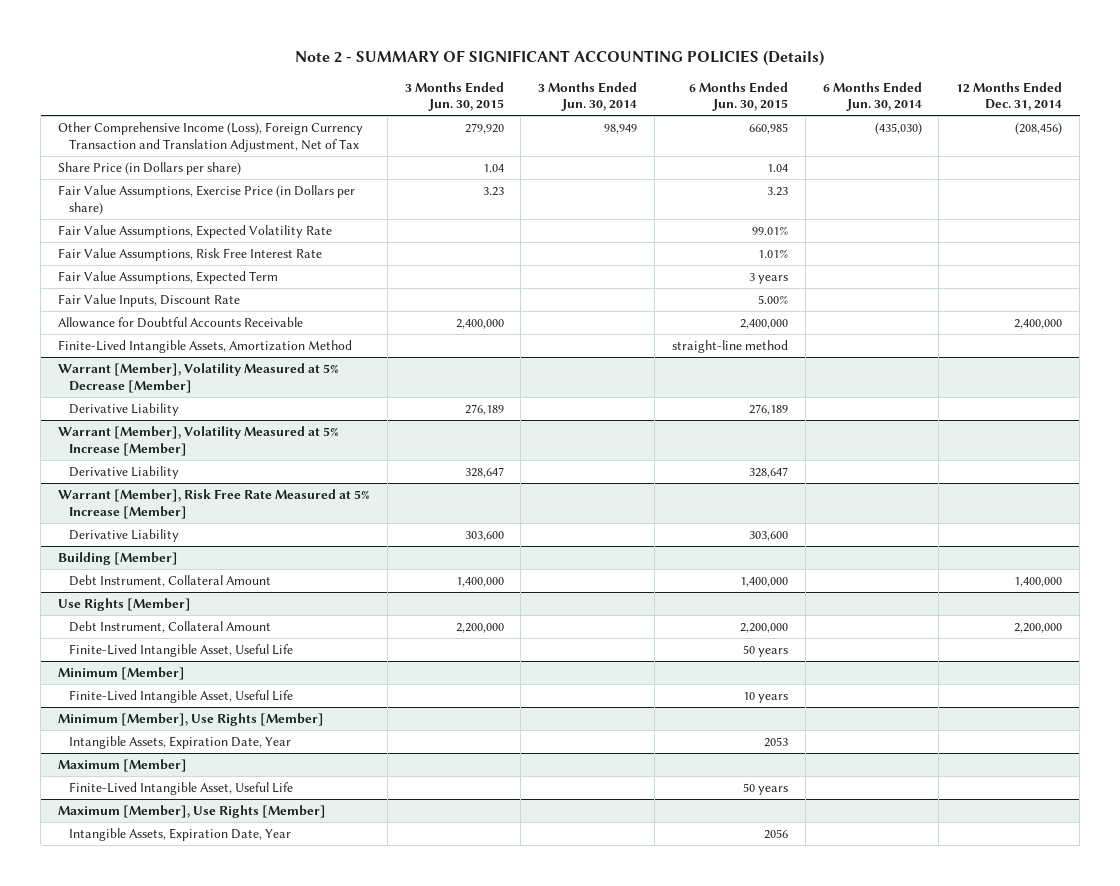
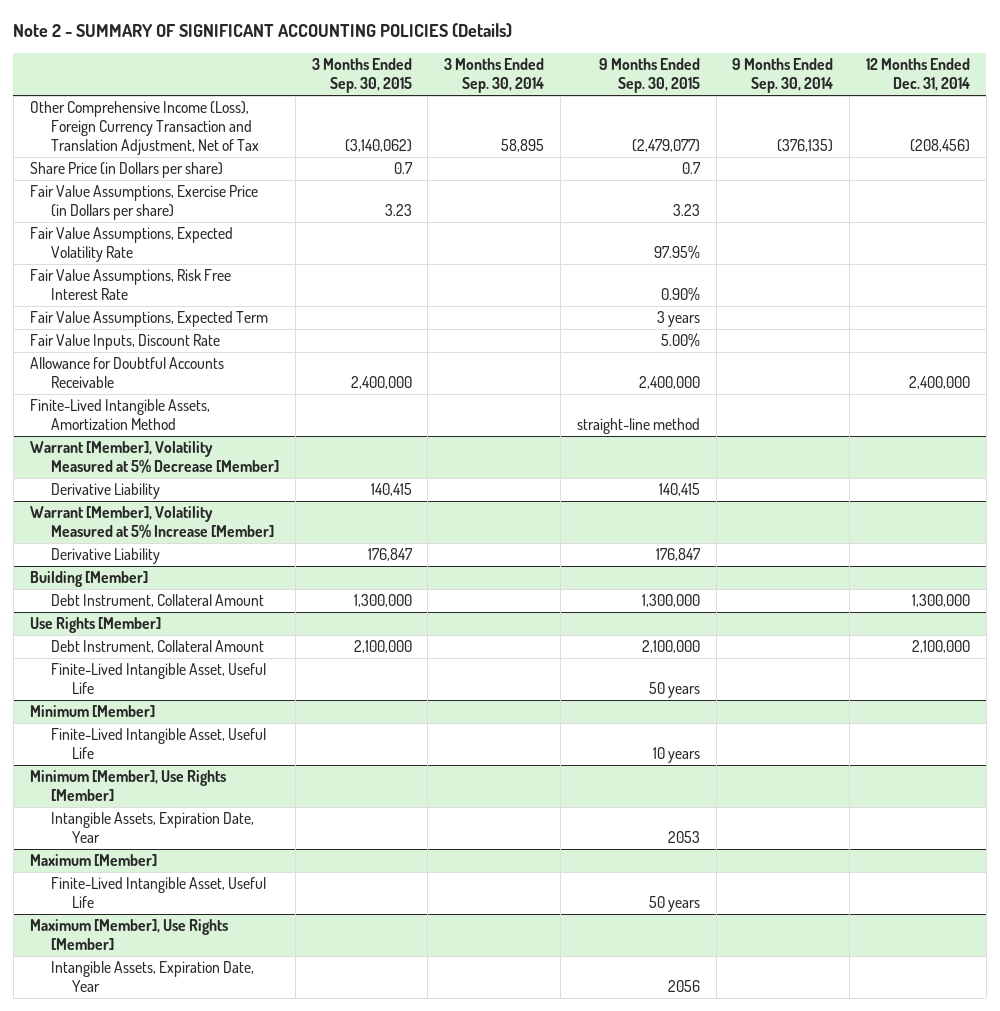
- | 3 Months Ended Jun. 30, 2015 | 3 Months Ended Jun. 30, 2014 | 6 Months Ended Jun. 30, 2015 | 6 Months Ended Jun. 30, 2014 | 12 Months Ended Dec. 31, 2014
+ | 3 Months Ended Sep. 30, 2015 | 3 Months Ended Sep. 30, 2014 | 9 Months Ended Sep. 30, 2015 | 9 Months Ended Sep. 30, 2014 | 12 Months Ended Dec. 31, 2014
- Warrant [Member], Risk Free Rate Measured at 5% Increase [Member]
- Derivative Liability | 303,600 | | 303,600 | |
@ Building [Member]
- Debt Instrument, Collateral Amount | 1,400,000 | | 1,400,000 | | 1,400,000
+ Debt Instrument, Collateral Amount | 1,300,000 | | 1,300,000 | | 1,300,000
@ Use Rights [Member]
- Debt Instrument, Collateral Amount | 2,200,000 | | 2,200,000 | | 2,200,000
+ Debt Instrument, Collateral Amount | 2,100,000 | | 2,100,000 | | 2,100,000

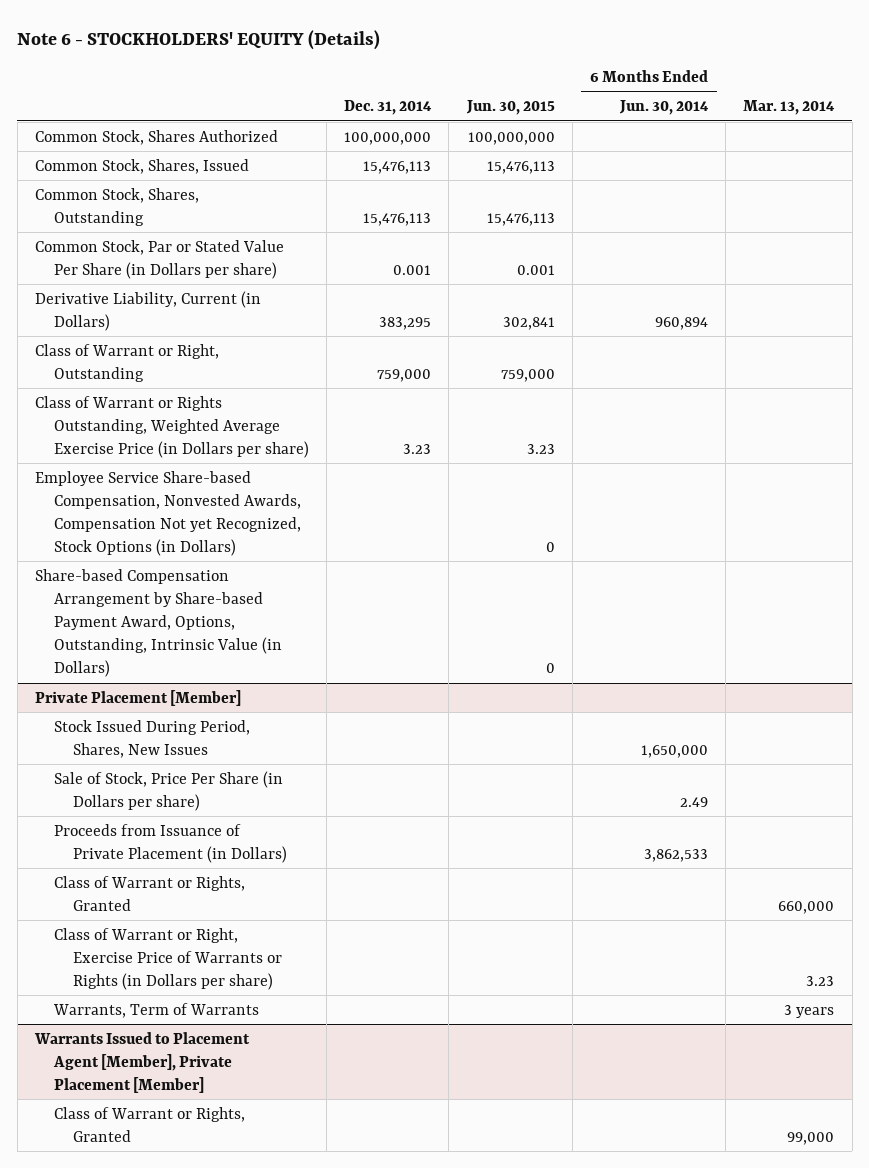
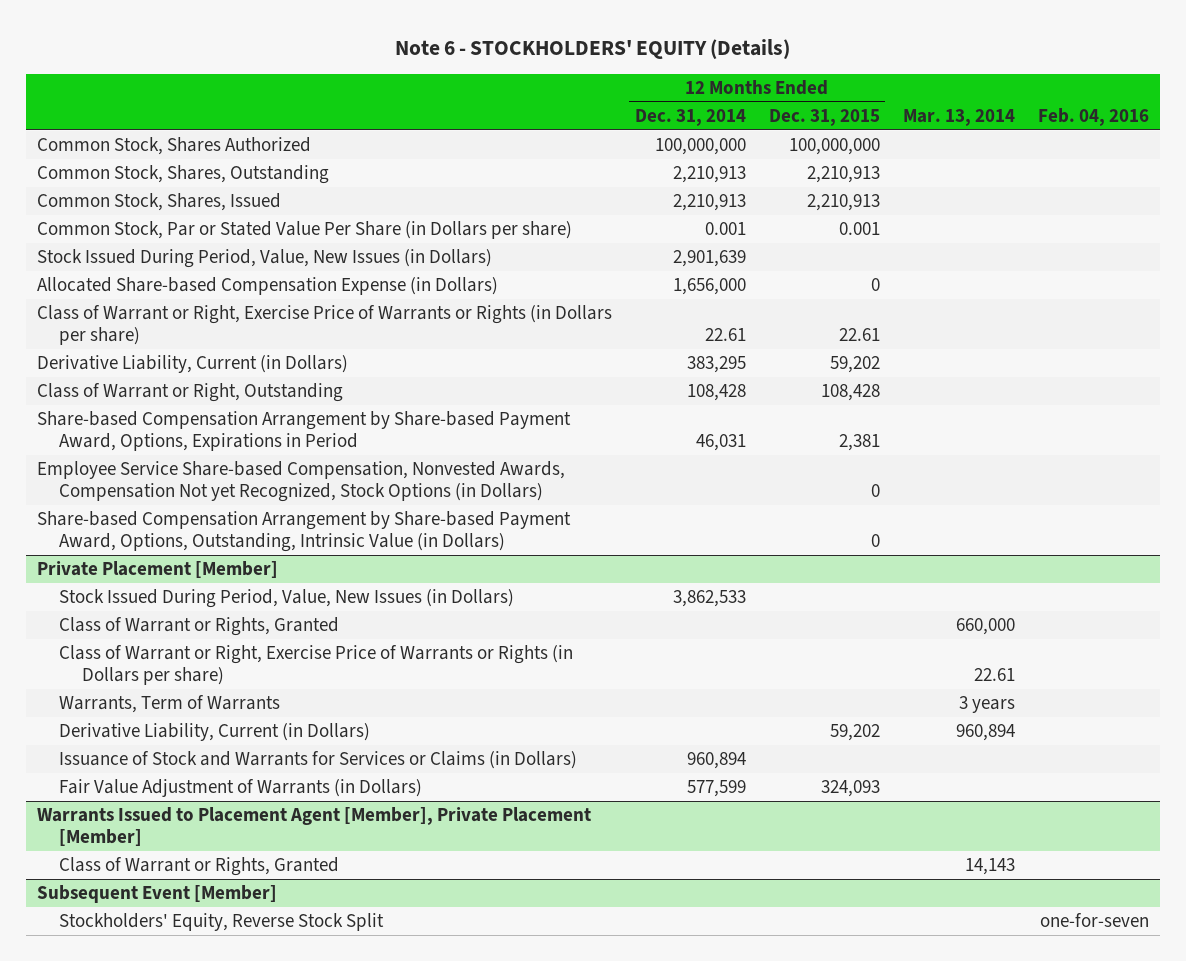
- | Dec. 31, 2014 | Jun. 30, 2015 | 6 Months Ended Jun. 30, 2014 | Mar. 13, 2014
+ | 12 Months Ended Dec. 31, 2014 | 12 Months Ended Dec. 31, 2015 | Mar. 13, 2014 | Feb. 04, 2016
moved down: Common Stock, Shares, Issued | 2,210,913 | 2,210,913 | |
+ Stock Issued During Period, Value, New Issues (in Dollars) | 2,901,639 | | |
+ Allocated Share-based Compensation Expense (in Dollars) | 1,656,000 | 0 | |
+ Class of Warrant or Right, Exercise Price of Warrants or Rights (in Dollars per share) | 22.61 | 22.61 | |
- Class of Warrant or Rights Outstanding, Weighted Average Exercise Price (in Dollars per share) | 3.23 | 3.23 | |
+ Share-based Compensation Arrangement by Share-based Payment Award, Options, Expirations in Period | 46,031 | 2,381 | |
@ Private Placement [Member]
- Stock Issued During Period, Shares, New Issues | | | 1,650,000 |
- Sale of Stock, Price Per Share (in Dollars per share) | | | 2.49 |
- Proceeds from Issuance of Private Placement (in Dollars) | | | 3,862,533 |
+ Stock Issued During Period, Value, New Issues (in Dollars) | 3,862,533 | | |
- Class of Warrant or Right, Exercise Price of Warrants or Rights (in Dollars per share) | | | | 3.23
+ Class of Warrant or Right, Exercise Price of Warrants or Rights (in Dollars per share) | | | 22.61 |
+ Derivative Liability, Current (in Dollars) | | 59,202 | 960,894 |
+ Issuance of Stock and Warrants for Services or Claims (in Dollars) | 960,894 | | |
+ Fair Value Adjustment of Warrants (in Dollars) | 577,599 | 324,093 | |
@ Warrants Issued to Placement Agent [Member], Private Placement [Member]
- Class of Warrant or Rights, Granted | | | | 99,000
+ Class of Warrant or Rights, Granted | | | 14,143 |
+ Subsequent Event [Member]
+ Stockholders' Equity, Reverse Stock Split | | | | one-for-seven

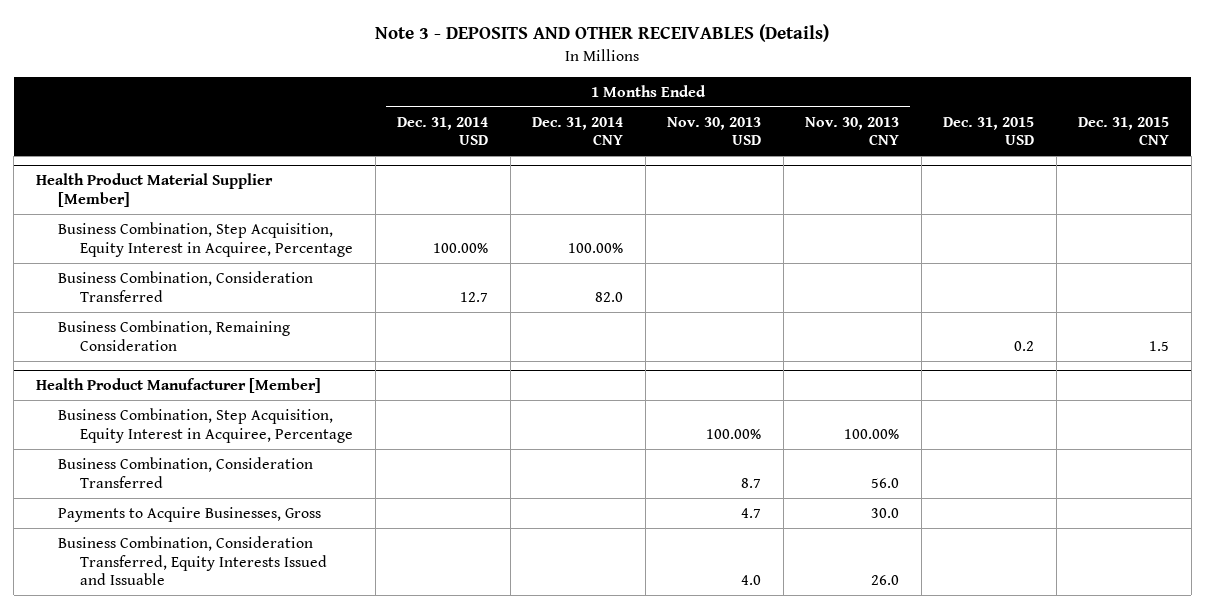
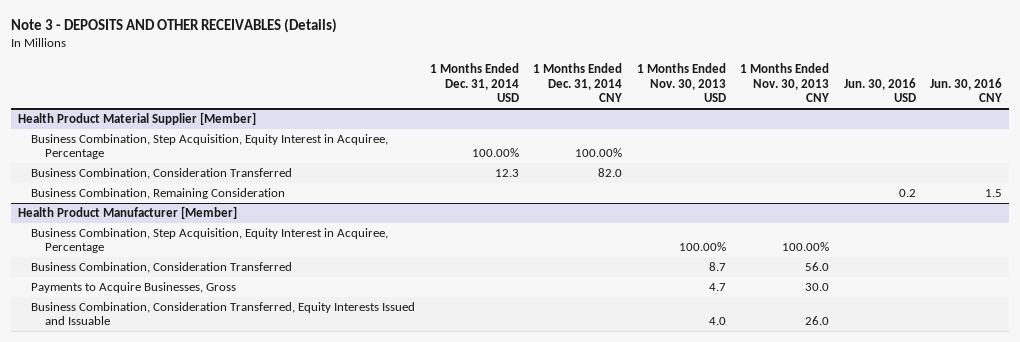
- | 1 Months Ended Dec. 31, 2014 USD | 1 Months Ended Dec. 31, 2014 CNY | 1 Months Ended Nov. 30, 2013 USD | 1 Months Ended Nov. 30, 2013 CNY | Dec. 31, 2015 USD | Dec. 31, 2015 CNY
+ | 1 Months Ended Dec. 31, 2014 USD | 1 Months Ended Dec. 31, 2014 CNY | 1 Months Ended Nov. 30, 2013 USD | 1 Months Ended Nov. 30, 2013 CNY | Jun. 30, 2016 USD | Jun. 30, 2016 CNY
@ Health Product Material Supplier [Member]
- Business Combination, Consideration Transferred | 12.7 | 82.0 | | | |
+ Business Combination, Consideration Transferred | 12.3 | 82.0 | | | |

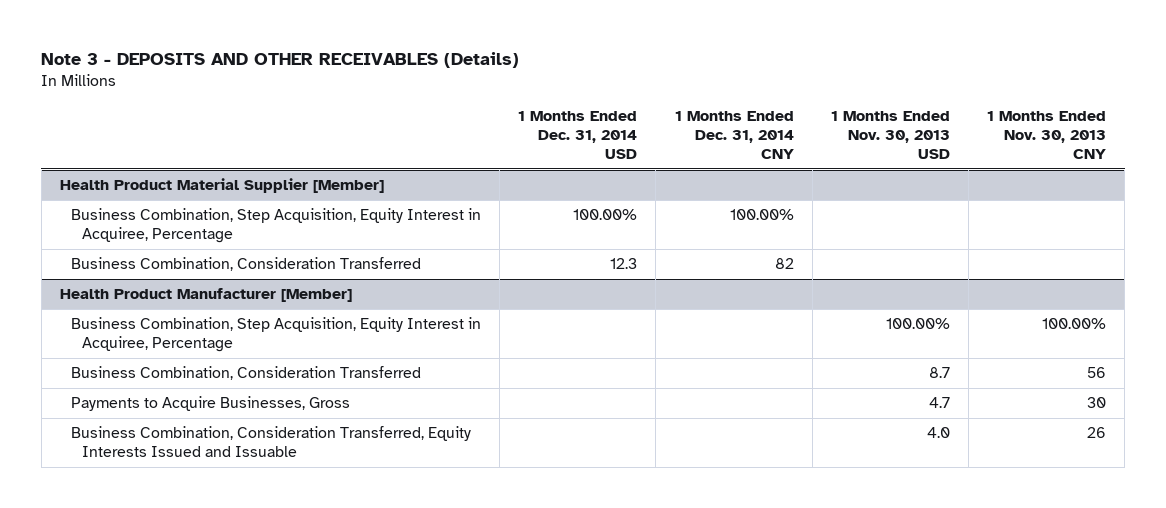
- | 1 Months Ended Dec. 31, 2014 USD | 1 Months Ended Dec. 31, 2014 CNY | 1 Months Ended Nov. 30, 2013 USD | 1 Months Ended Nov. 30, 2013 CNY | Jun. 30, 2016 USD | Jun. 30, 2016 CNY
+ | 1 Months Ended Dec. 31, 2014 USD | 1 Months Ended Dec. 31, 2014 CNY | 1 Months Ended Nov. 30, 2013 USD | 1 Months Ended Nov. 30, 2013 CNY
@ Health Product Material Supplier [Member]
- Business Combination, Consideration Transferred | 12.3 | 82.0 | | | |
- Business Combination, Remaining Consideration | | | | | 0.2 | 1.5
+ Business Combination, Consideration Transferred | 12.3 | 82 | |
@ Health Product Manufacturer [Member]
- Business Combination, Consideration Transferred | | | 8.7 | 56.0 | |
- Payments to Acquire Businesses, Gross | | | 4.7 | 30.0 | |
- Business Combination, Consideration Transferred, Equity Interests Issued and Issuable | | | 4.0 | 26.0 | |
+ Business Combination, Consideration Transferred | | | 8.7 | 56
+ Payments to Acquire Businesses, Gross | | | 4.7 | 30
+ Business Combination, Consideration Transferred, Equity Interests Issued and Issuable | | | 4.0 | 26

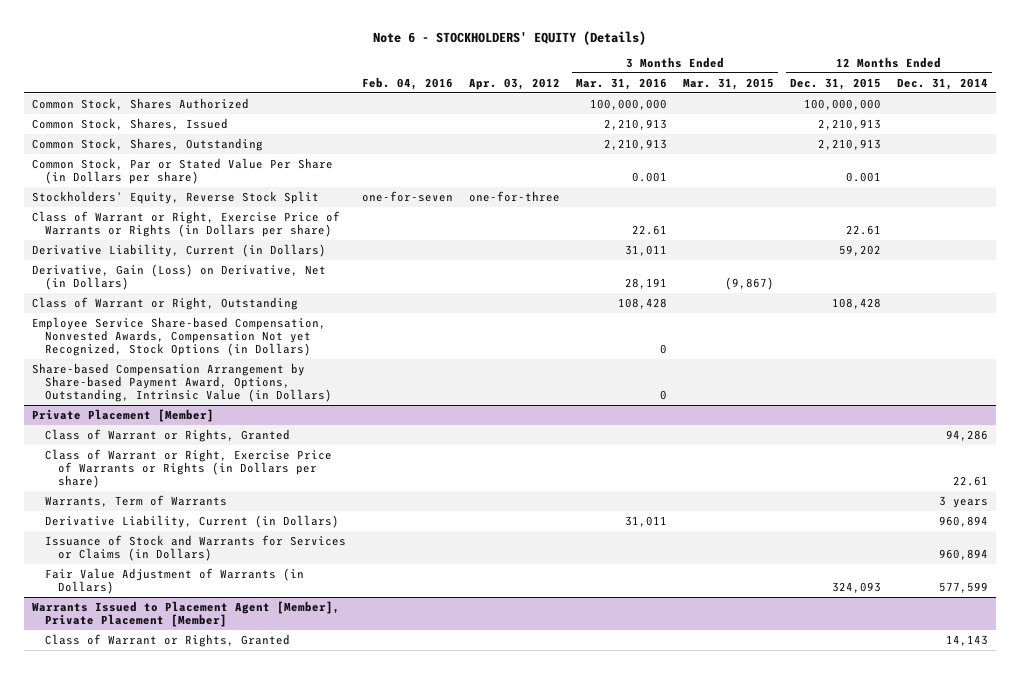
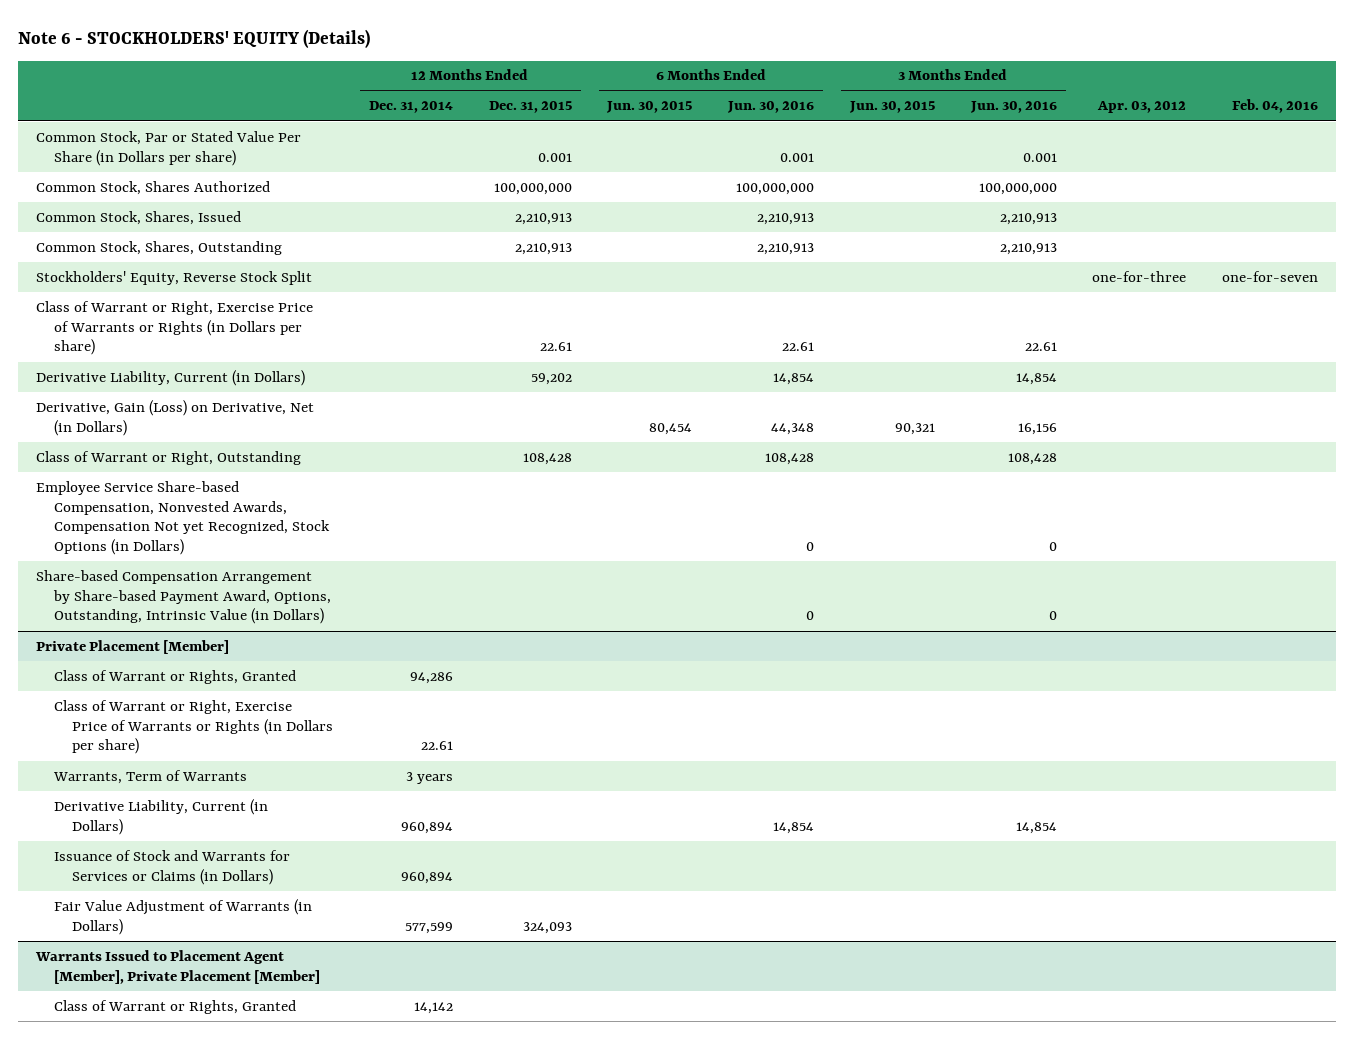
- | Feb. 04, 2016 | Apr. 03, 2012 | 3 Months Ended Mar. 31, 2016 | 3 Months Ended Mar. 31, 2015 | 12 Months Ended Dec. 31, 2015 | 12 Months Ended Dec. 31, 2014
+ | 12 Months Ended Dec. 31, 2014 | 12 Months Ended Dec. 31, 2015 | 6 Months Ended Jun. 30, 2015 | 6 Months Ended Jun. 30, 2016 | 3 Months Ended Jun. 30, 2015 | 3 Months Ended Jun. 30, 2016 | Apr. 03, 2012 | Feb. 04, 2016
moved up: Common Stock, Par or Stated Value Per Share (in Dollars per share) | | 0.001 | | 0.001 | | 0.001 | |
@ Warrants Issued to Placement Agent [Member], Private Placement [Member]
- Class of Warrant or Rights, Granted | | | | | | 14,143
+ Class of Warrant or Rights, Granted | 14,142 | | | | | | |

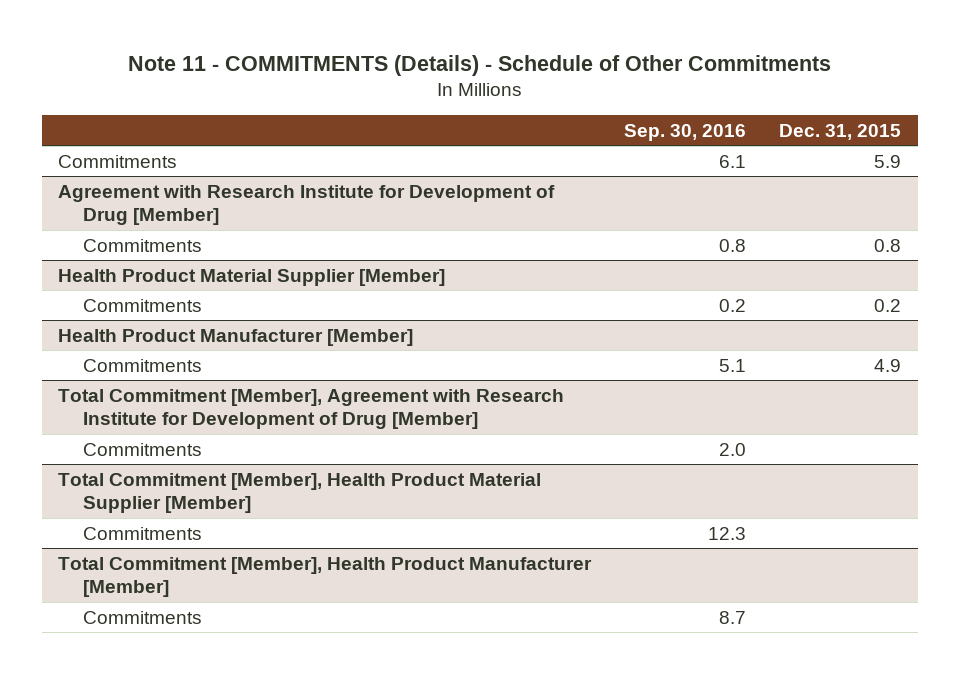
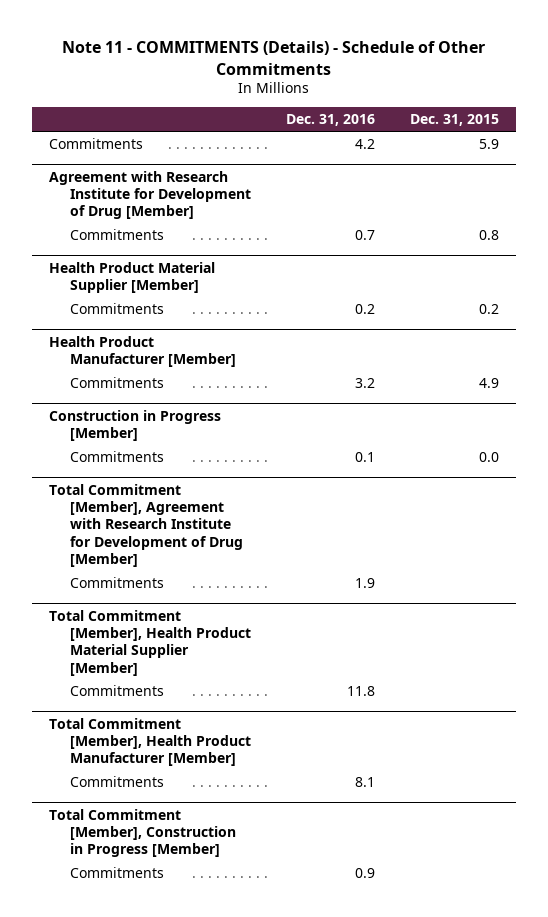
- | Sep. 30, 2016 | Dec. 31, 2015
+ | Dec. 31, 2016 | Dec. 31, 2015
+ Construction in Progress [Member]
+ Commitments | 0.1 | 0.0
+ Total Commitment [Member], Construction in Progress [Member]
+ Commitments | 0.9 |

